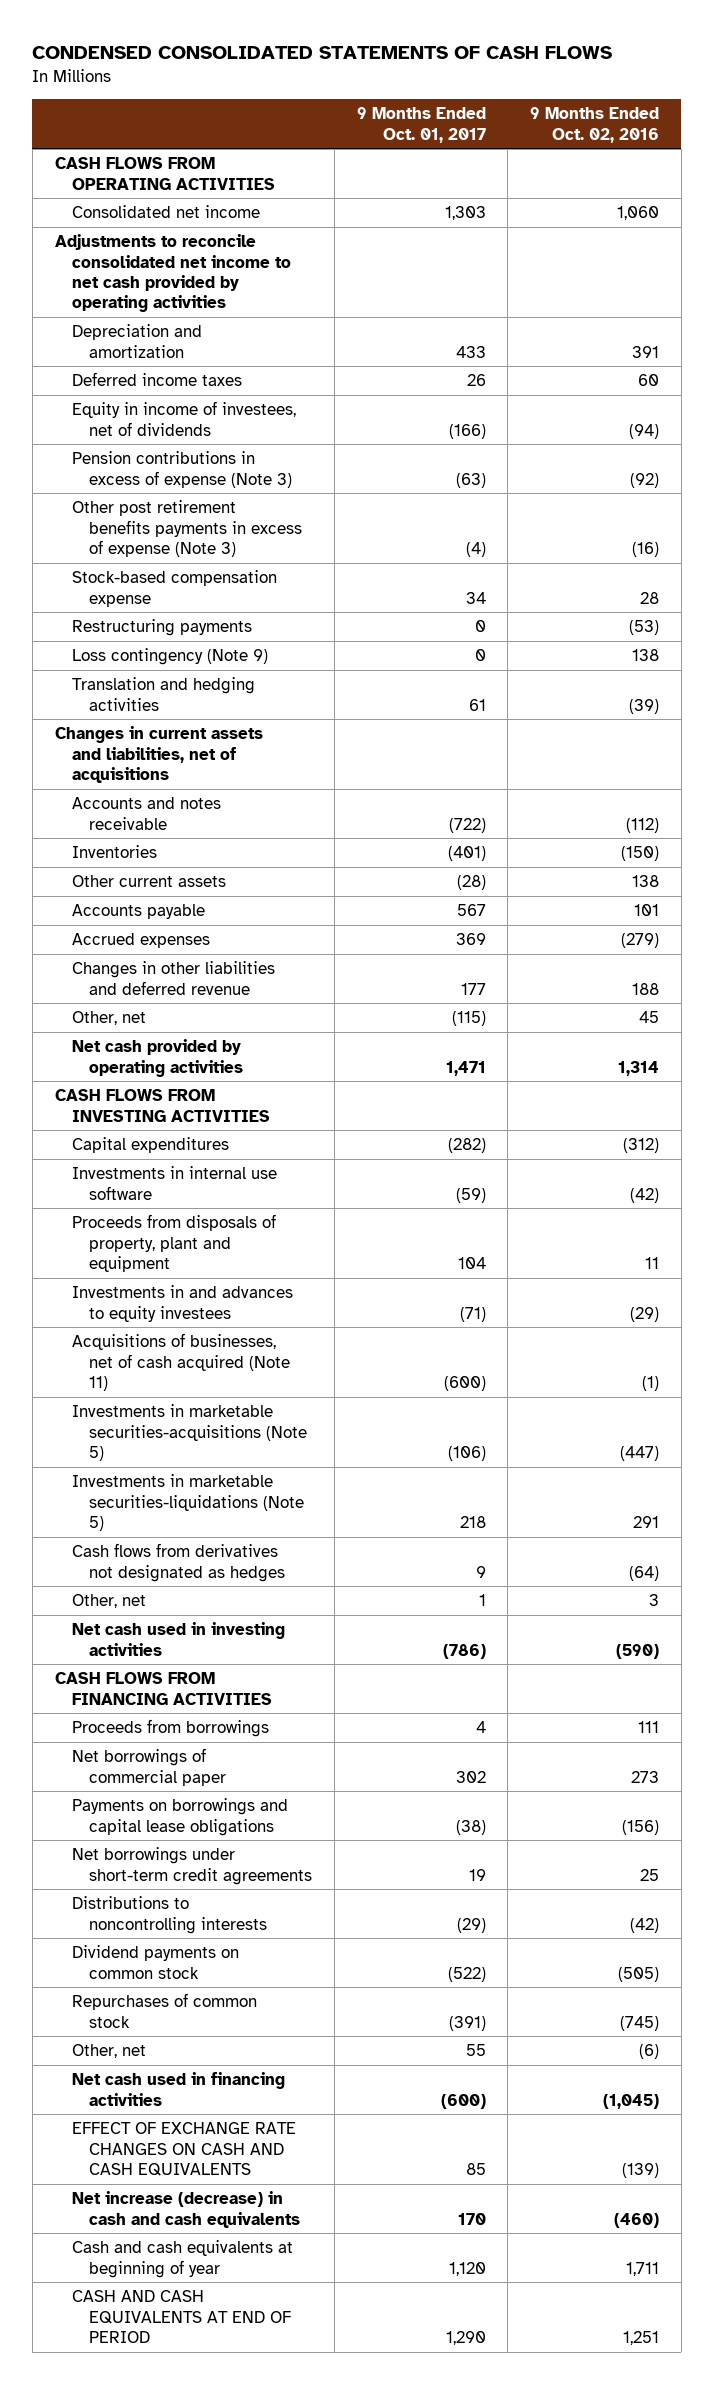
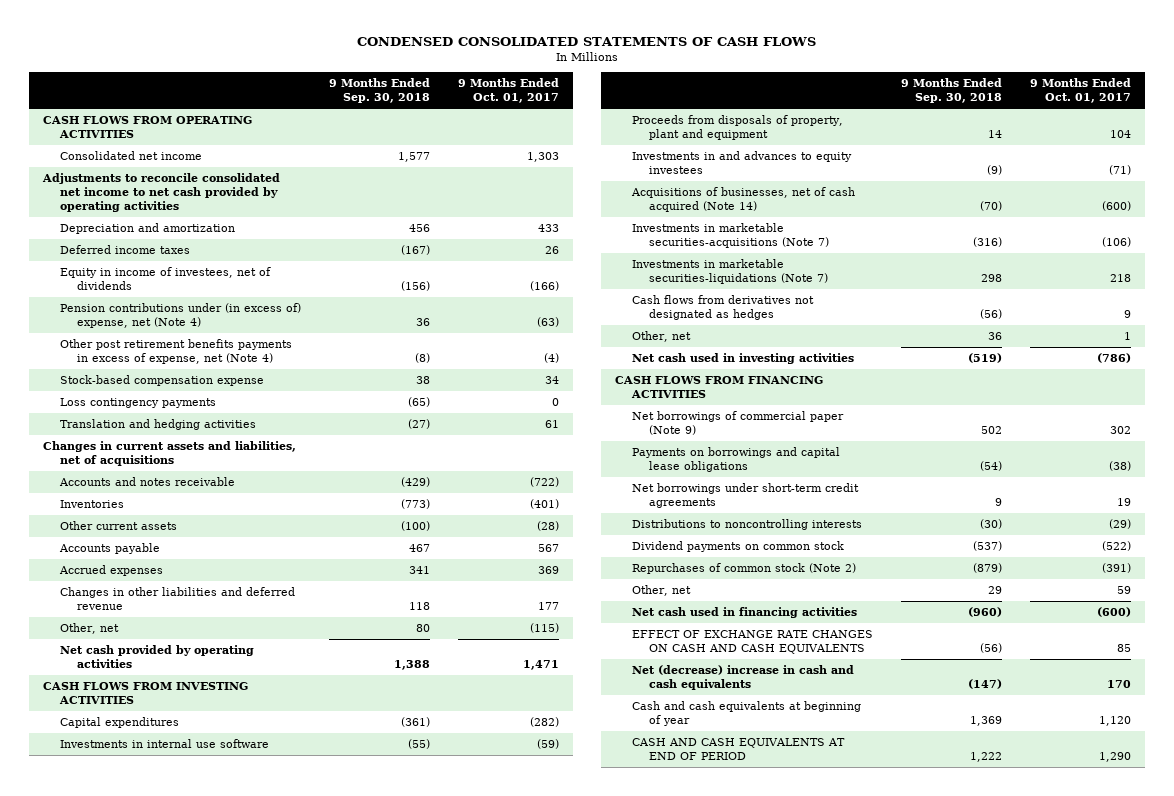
- | 9 Months Ended Oct. 01, 2017 | 9 Months Ended Oct. 02, 2016
+ | 9 Months Ended Sep. 30, 2018 | 9 Months Ended Oct. 01, 2017
- Pension contributions in excess of expense (Note 3) | (63) | (92)
- Other post retirement benefits payments in excess of expense (Note 3) | (4) | (16)
+ Pension contributions under (in excess of) expense, net (Note 4) | 36 | (63)
+ Other post retirement benefits payments in excess of expense, net (Note 4) | (8) | (4)
- Restructuring payments | 0 | (53)
- Loss contingency (Note 9) | 0 | 138
+ Loss contingency payments | (65) | 0
- Acquisitions of businesses, net of cash acquired (Note 11) | (600) | (1)
- Investments in marketable securities-acquisitions (Note 5) | (106) | (447)
- Investments in marketable securities-liquidations (Note 5) | 218 | 291
+ Acquisitions of businesses, net of cash acquired (Note 14) | (70) | (600)
+ Investments in marketable securities-acquisitions (Note 7) | (316) | (106)
+ Investments in marketable securities-liquidations (Note 7) | 298 | 218
- Proceeds from borrowings | 4 | 111
- Net borrowings of commercial paper | 302 | 273
+ Net borrowings of commercial paper (Note 9) | 502 | 302
- Repurchases of common stock | (391) | (745)
- Other, net | 55 | (6)
+ Repurchases of common stock (Note 2) | (879) | (391)
+ Other, net | 29 | 59
- Net increase (decrease) in cash and cash equivalents | 170 | (460)
+ Net (decrease) increase in cash and cash equivalents | (147) | 170

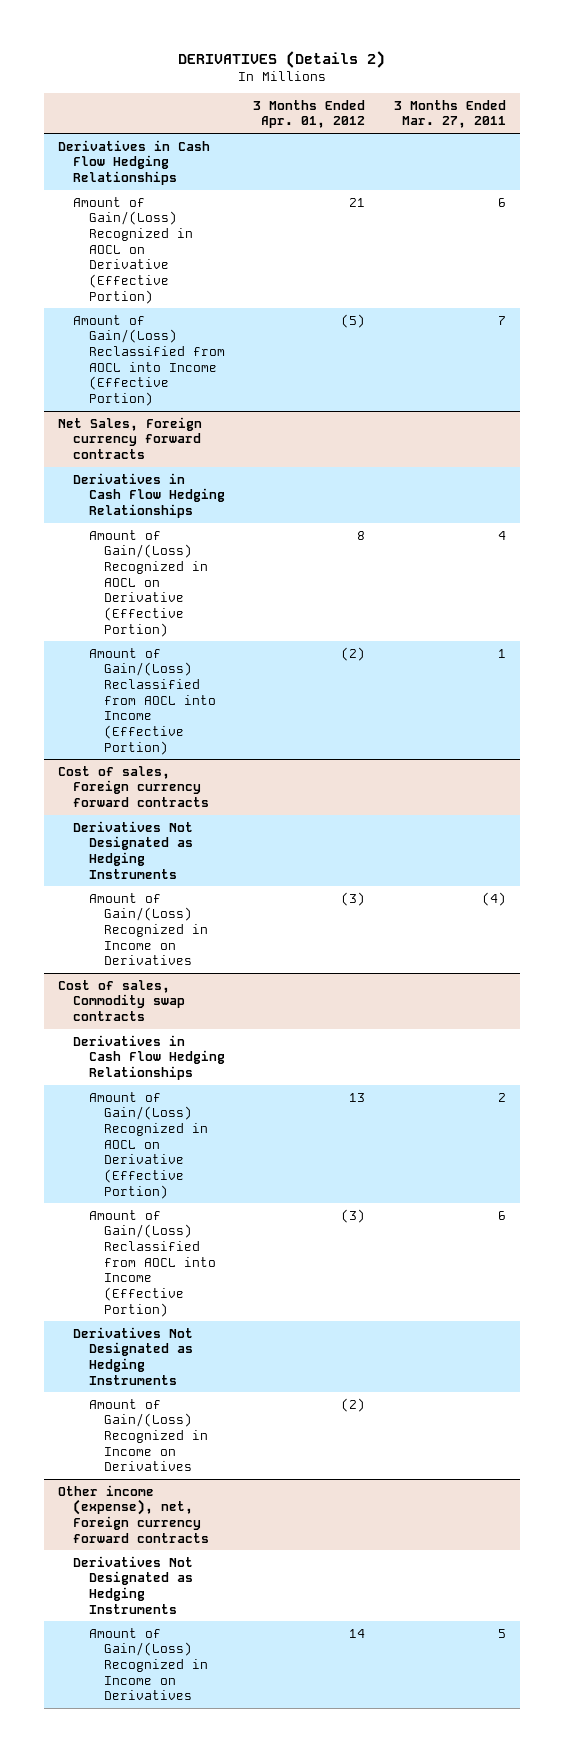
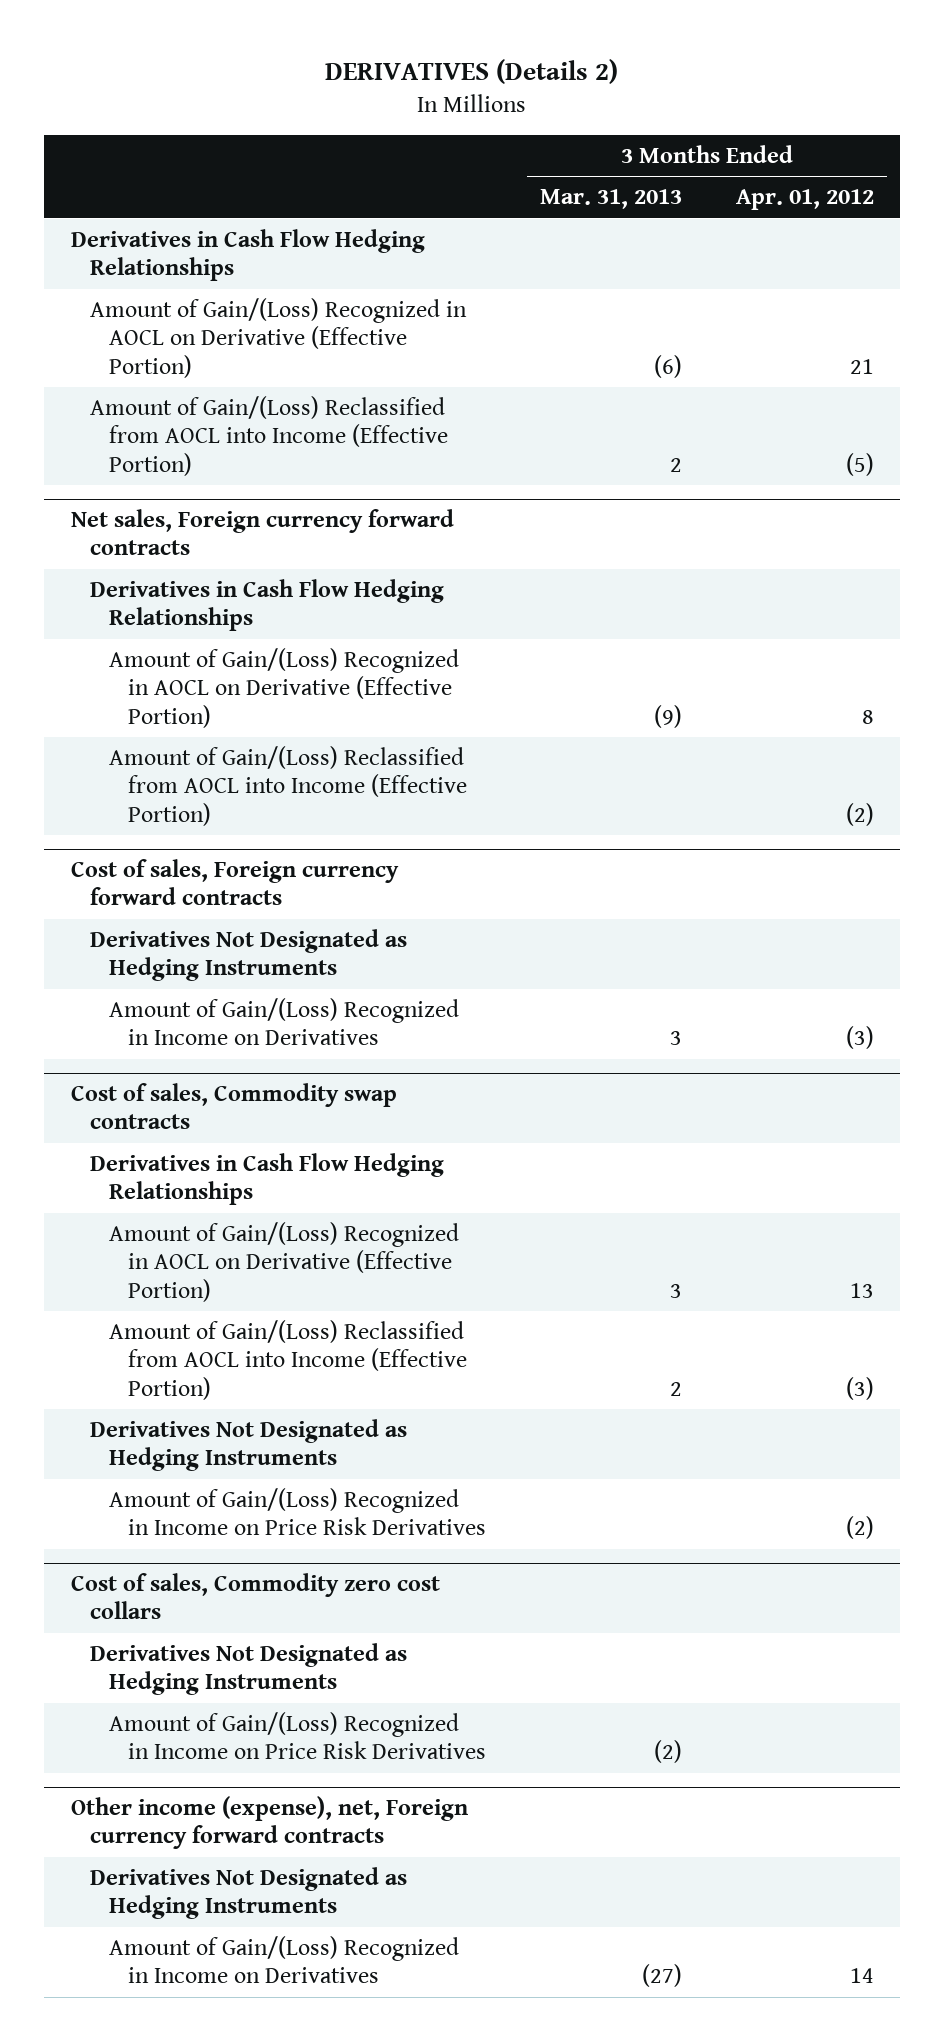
- | 3 Months Ended Apr. 01, 2012 | 3 Months Ended Mar. 27, 2011
+ | 3 Months Ended Mar. 31, 2013 | 3 Months Ended Apr. 01, 2012
- Net Sales, Foreign currency forward contracts
+ Net sales, Foreign currency forward contracts
@ Cost of sales, Commodity swap contracts
- Amount of Gain/(Loss) Recognized in Income on Derivatives | (2) |
+ Amount of Gain/(Loss) Recognized in Income on Price Risk Derivatives | | (2)
+ Cost of sales, Commodity zero cost collars
+ Derivatives Not Designated as Hedging Instruments
+ Amount of Gain/(Loss) Recognized in Income on Price Risk Derivatives | (2) |

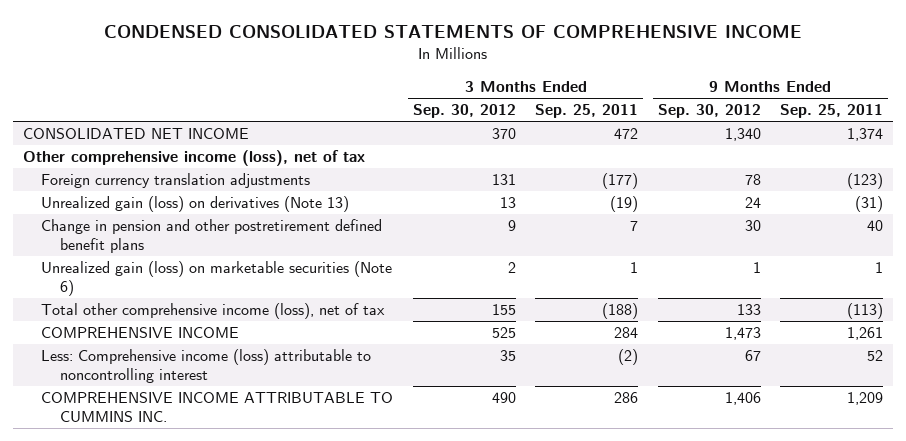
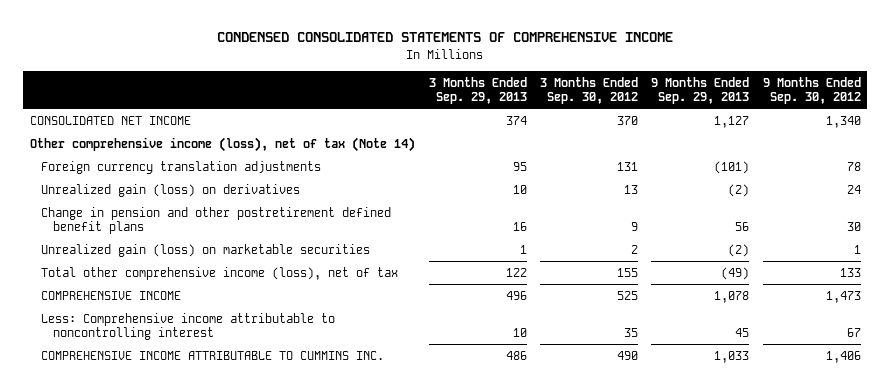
- | 3 Months Ended Sep. 30, 2012 | 3 Months Ended Sep. 25, 2011 | 9 Months Ended Sep. 30, 2012 | 9 Months Ended Sep. 25, 2011
+ | 3 Months Ended Sep. 29, 2013 | 3 Months Ended Sep. 30, 2012 | 9 Months Ended Sep. 29, 2013 | 9 Months Ended Sep. 30, 2012
- Other comprehensive income (loss), net of tax
+ Other comprehensive income (loss), net of tax (Note 14)
- Unrealized gain (loss) on derivatives (Note 13) | 13 | (19) | 24 | (31)
+ Unrealized gain (loss) on derivatives | 10 | 13 | (2) | 24
- Unrealized gain (loss) on marketable securities (Note 6) | 2 | 1 | 1 | 1
+ Unrealized gain (loss) on marketable securities | 1 | 2 | (2) | 1
- Less: Comprehensive income (loss) attributable to noncontrolling interest | 35 | (2) | 67 | 52
+ Less: Comprehensive income attributable to noncontrolling interest | 10 | 35 | 45 | 67

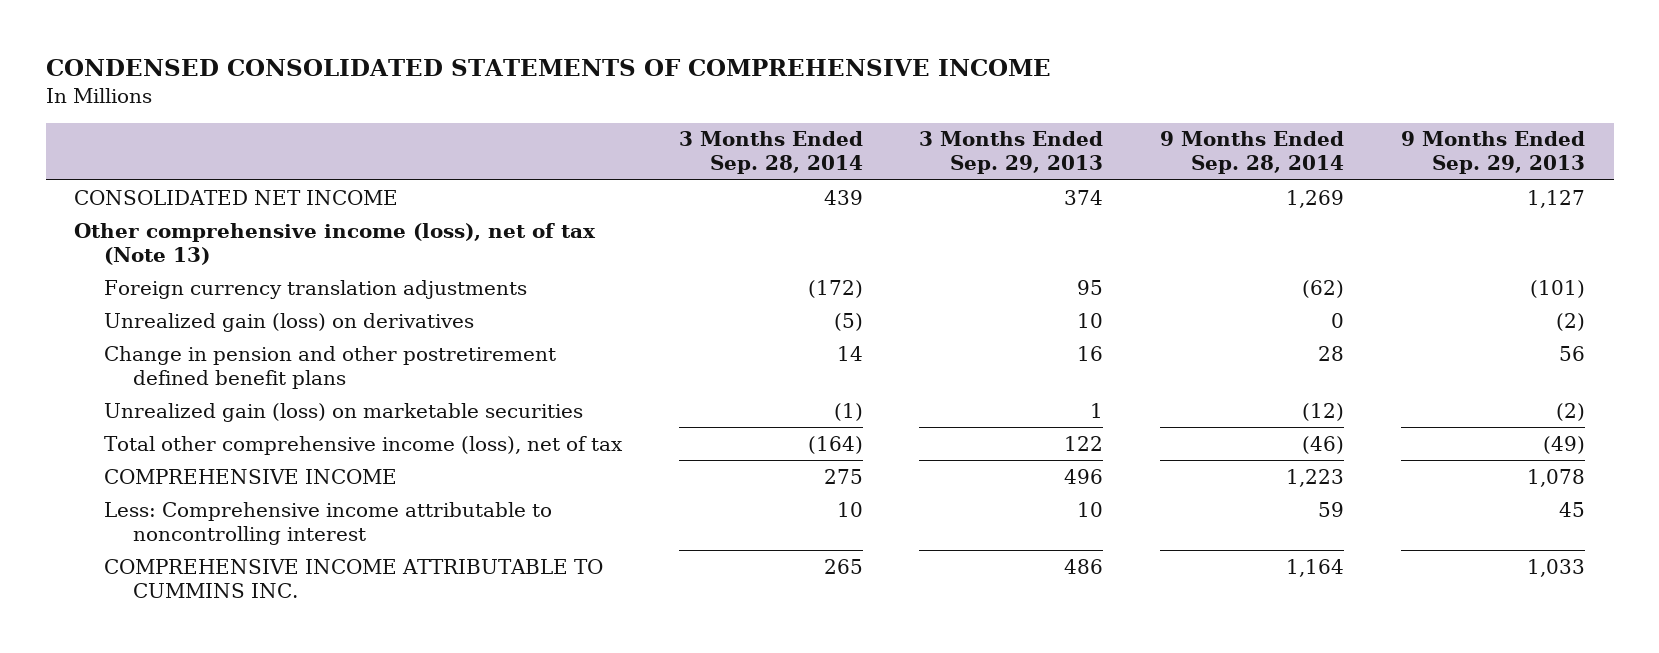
- | 3 Months Ended Sep. 29, 2013 | 3 Months Ended Sep. 30, 2012 | 9 Months Ended Sep. 29, 2013 | 9 Months Ended Sep. 30, 2012
+ | 3 Months Ended Sep. 28, 2014 | 3 Months Ended Sep. 29, 2013 | 9 Months Ended Sep. 28, 2014 | 9 Months Ended Sep. 29, 2013
- Other comprehensive income (loss), net of tax (Note 14)
+ Other comprehensive income (loss), net of tax (Note 13)

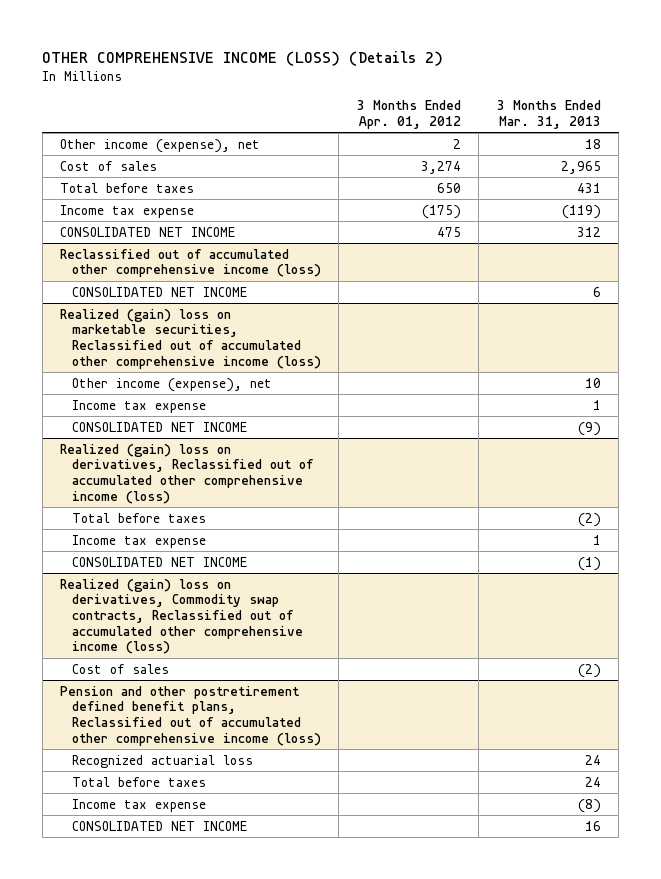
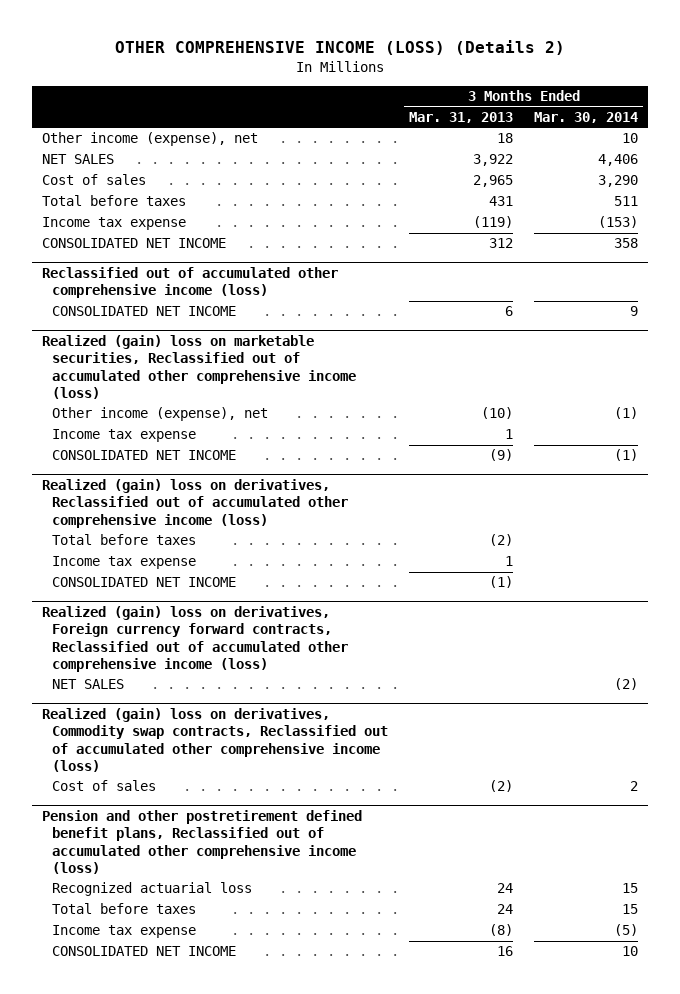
- | 3 Months Ended Apr. 01, 2012 | 3 Months Ended Mar. 31, 2013
+ | 3 Months Ended Mar. 31, 2013 | 3 Months Ended Mar. 30, 2014
+ NET SALES | 3,922 | 4,406
@ Realized (gain) loss on marketable securities, Reclassified out of accumulated other comprehensive income (loss)
- Other income (expense), net | | 10
+ Other income (expense), net | (10) | (1)
+ Realized (gain) loss on derivatives, Foreign currency forward contracts, Reclassified out of accumulated other comprehensive income (loss)
+ NET SALES | | (2)

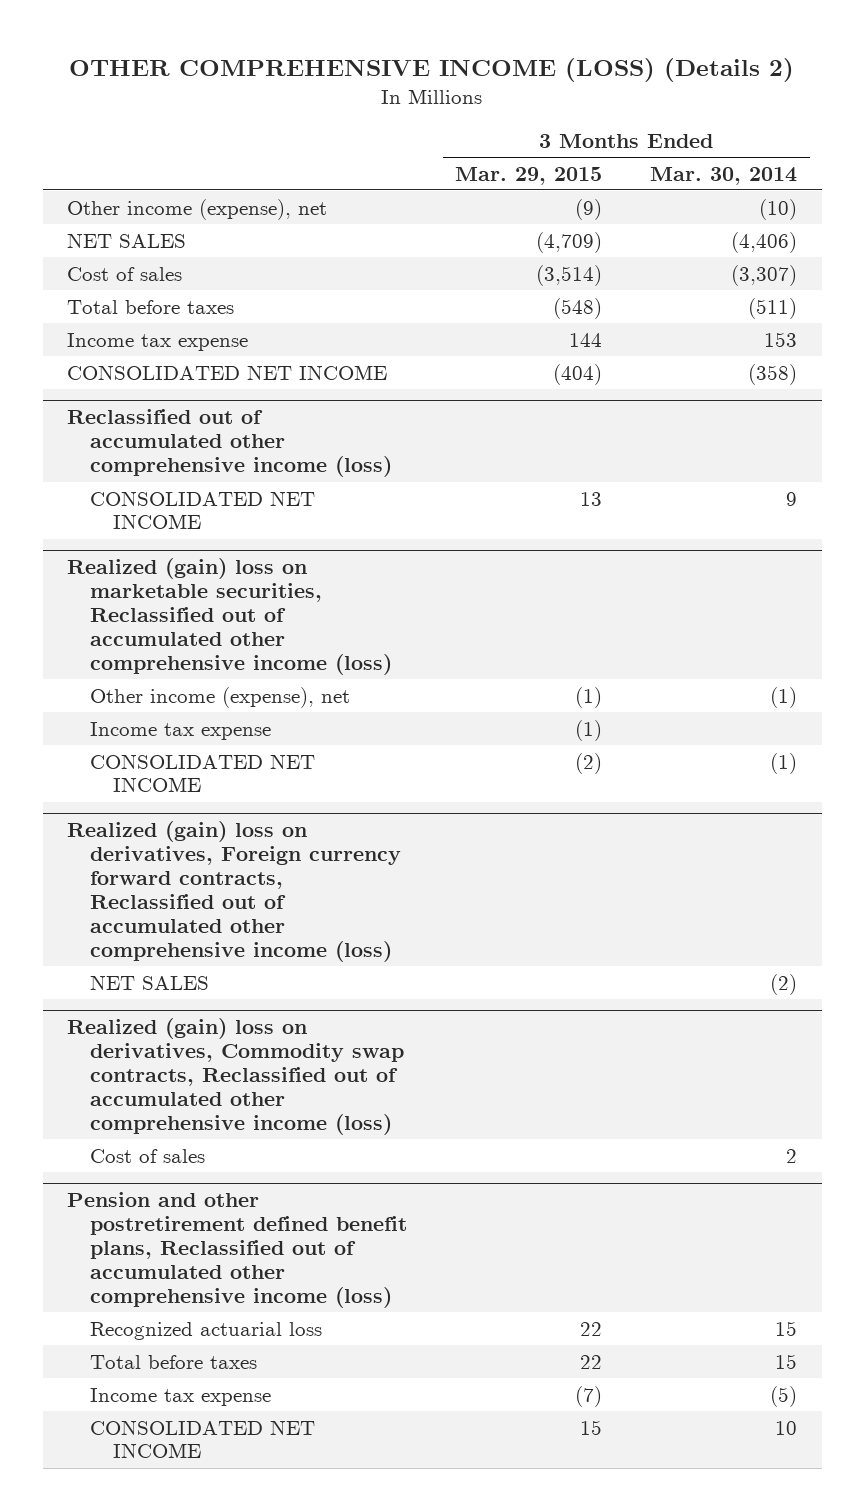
- | 3 Months Ended Mar. 31, 2013 | 3 Months Ended Mar. 30, 2014
+ | 3 Months Ended Mar. 29, 2015 | 3 Months Ended Mar. 30, 2014
- Other income (expense), net | 18 | 10
- NET SALES | 3,922 | 4,406
- Cost of sales | 2,965 | 3,290
- Total before taxes | 431 | 511
- Income tax expense | (119) | (153)
- CONSOLIDATED NET INCOME | 312 | 358
+ Other income (expense), net | (9) | (10)
+ NET SALES | (4,709) | (4,406)
+ Cost of sales | (3,514) | (3,307)
+ Total before taxes | (548) | (511)
+ Income tax expense | 144 | 153
+ CONSOLIDATED NET INCOME | (404) | (358)
- Realized (gain) loss on derivatives, Reclassified out of accumulated other comprehensive income (loss)
- Total before taxes | (2) |
- Income tax expense | 1 |
- CONSOLIDATED NET INCOME | (1) |

